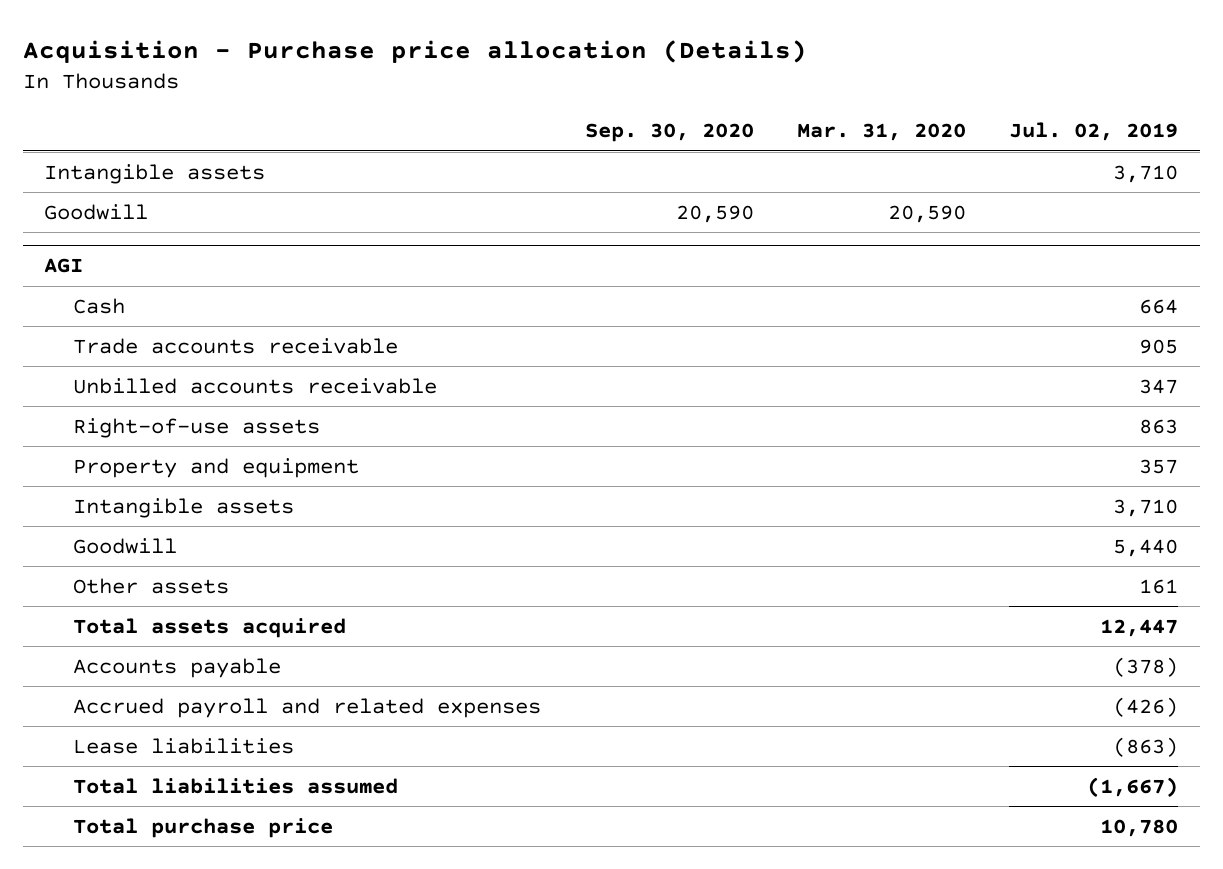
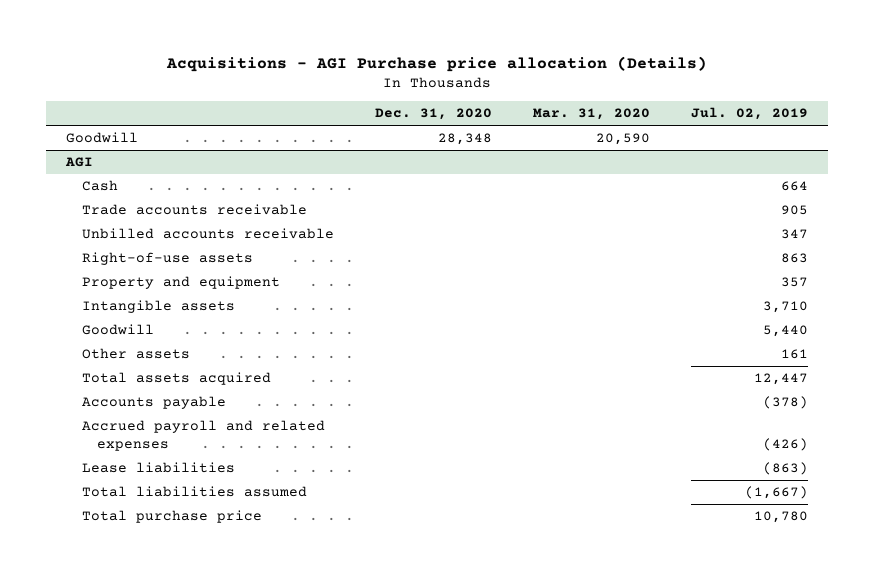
- Acquisition - Purchase price allocation (Details)
+ Acquisitions - AGI Purchase price allocation (Details)
- | Sep. 30, 2020 | Mar. 31, 2020 | Jul. 02, 2019
+ | Dec. 31, 2020 | Mar. 31, 2020 | Jul. 02, 2019
- Intangible assets | | | 3,710

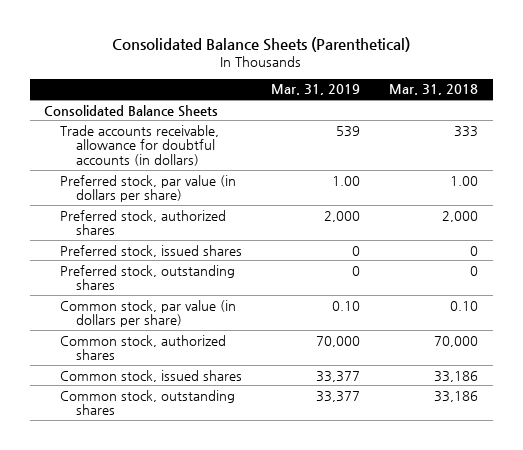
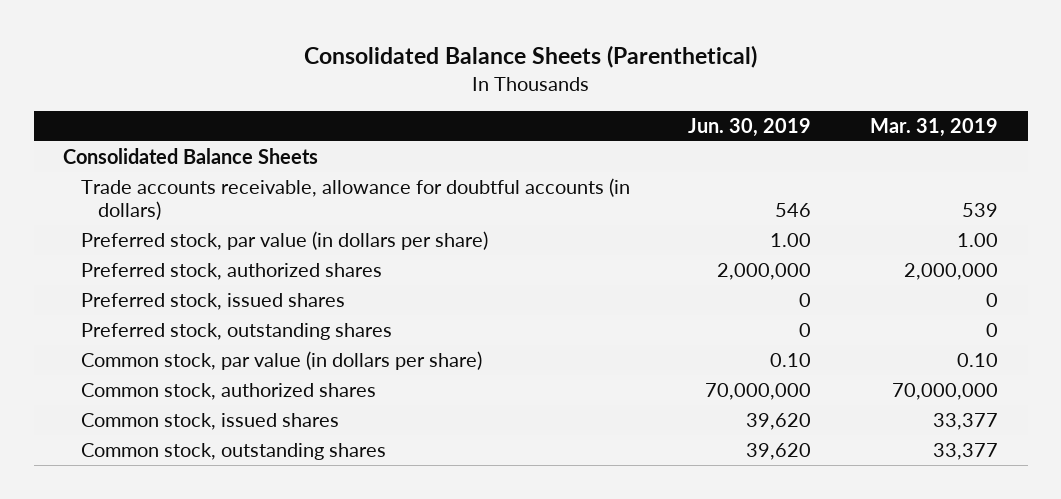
- | Mar. 31, 2019 | Mar. 31, 2018
+ | Jun. 30, 2019 | Mar. 31, 2019
- Preferred stock, authorized shares | 2,000 | 2,000
+ Preferred stock, authorized shares | 2,000,000 | 2,000,000
- Common stock, authorized shares | 70,000 | 70,000
+ Common stock, authorized shares | 70,000,000 | 70,000,000

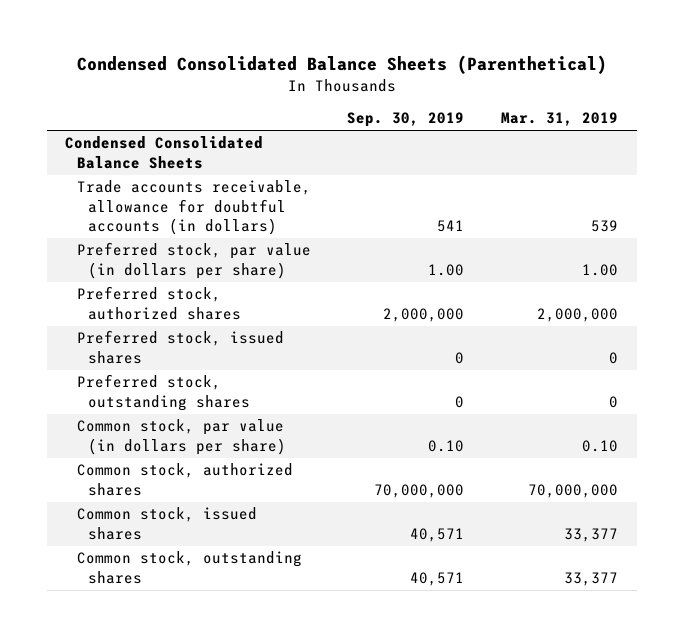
- Consolidated Balance Sheets (Parenthetical)
+ Condensed Consolidated Balance Sheets (Parenthetical)
- | Jun. 30, 2019 | Mar. 31, 2019
+ | Sep. 30, 2019 | Mar. 31, 2019
- Consolidated Balance Sheets
+ Condensed Consolidated Balance Sheets

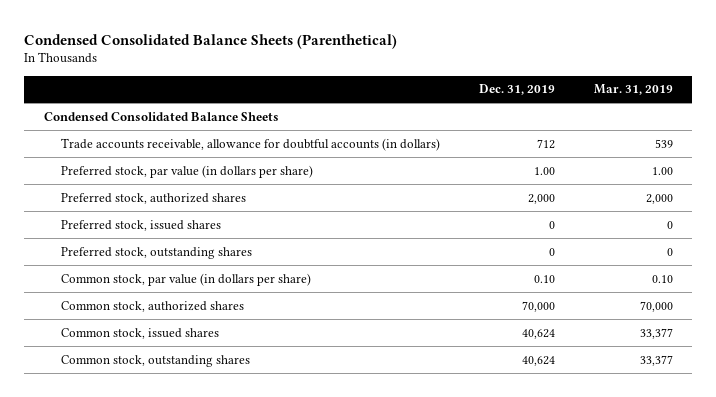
- | Sep. 30, 2019 | Mar. 31, 2019
+ | Dec. 31, 2019 | Mar. 31, 2019
- Preferred stock, authorized shares | 2,000,000 | 2,000,000
+ Preferred stock, authorized shares | 2,000 | 2,000
- Common stock, authorized shares | 70,000,000 | 70,000,000
+ Common stock, authorized shares | 70,000 | 70,000

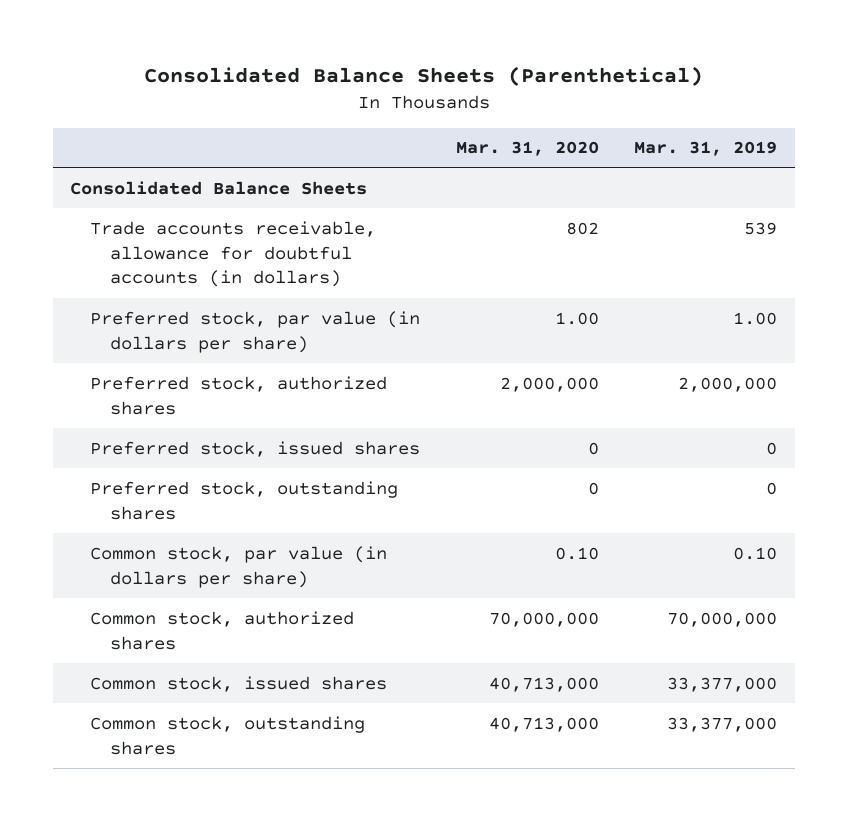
- Condensed Consolidated Balance Sheets (Parenthetical)
+ Consolidated Balance Sheets (Parenthetical)
- | Dec. 31, 2019 | Mar. 31, 2019
+ | Mar. 31, 2020 | Mar. 31, 2019
- Condensed Consolidated Balance Sheets
+ Consolidated Balance Sheets
- Preferred stock, authorized shares | 2,000 | 2,000
+ Preferred stock, authorized shares | 2,000,000 | 2,000,000
- Common stock, authorized shares | 70,000 | 70,000
- Common stock, issued shares | 40,624 | 33,377
- Common stock, outstanding shares | 40,624 | 33,377
+ Common stock, authorized shares | 70,000,000 | 70,000,000
+ Common stock, issued shares | 40,713,000 | 33,377,000
+ Common stock, outstanding shares | 40,713,000 | 33,377,000

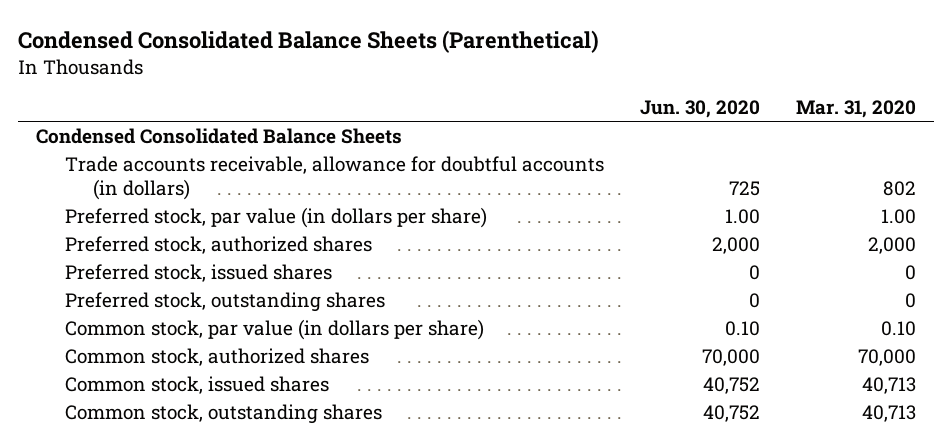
- Consolidated Balance Sheets (Parenthetical)
+ Condensed Consolidated Balance Sheets (Parenthetical)
- | Mar. 31, 2020 | Mar. 31, 2019
+ | Jun. 30, 2020 | Mar. 31, 2020
- Consolidated Balance Sheets
+ Condensed Consolidated Balance Sheets
- Preferred stock, authorized shares | 2,000,000 | 2,000,000
+ Preferred stock, authorized shares | 2,000 | 2,000
- Common stock, authorized shares | 70,000,000 | 70,000,000
- Common stock, issued shares | 40,713,000 | 33,377,000
- Common stock, outstanding shares | 40,713,000 | 33,377,000
+ Common stock, authorized shares | 70,000 | 70,000
+ Common stock, issued shares | 40,752 | 40,713
+ Common stock, outstanding shares | 40,752 | 40,713

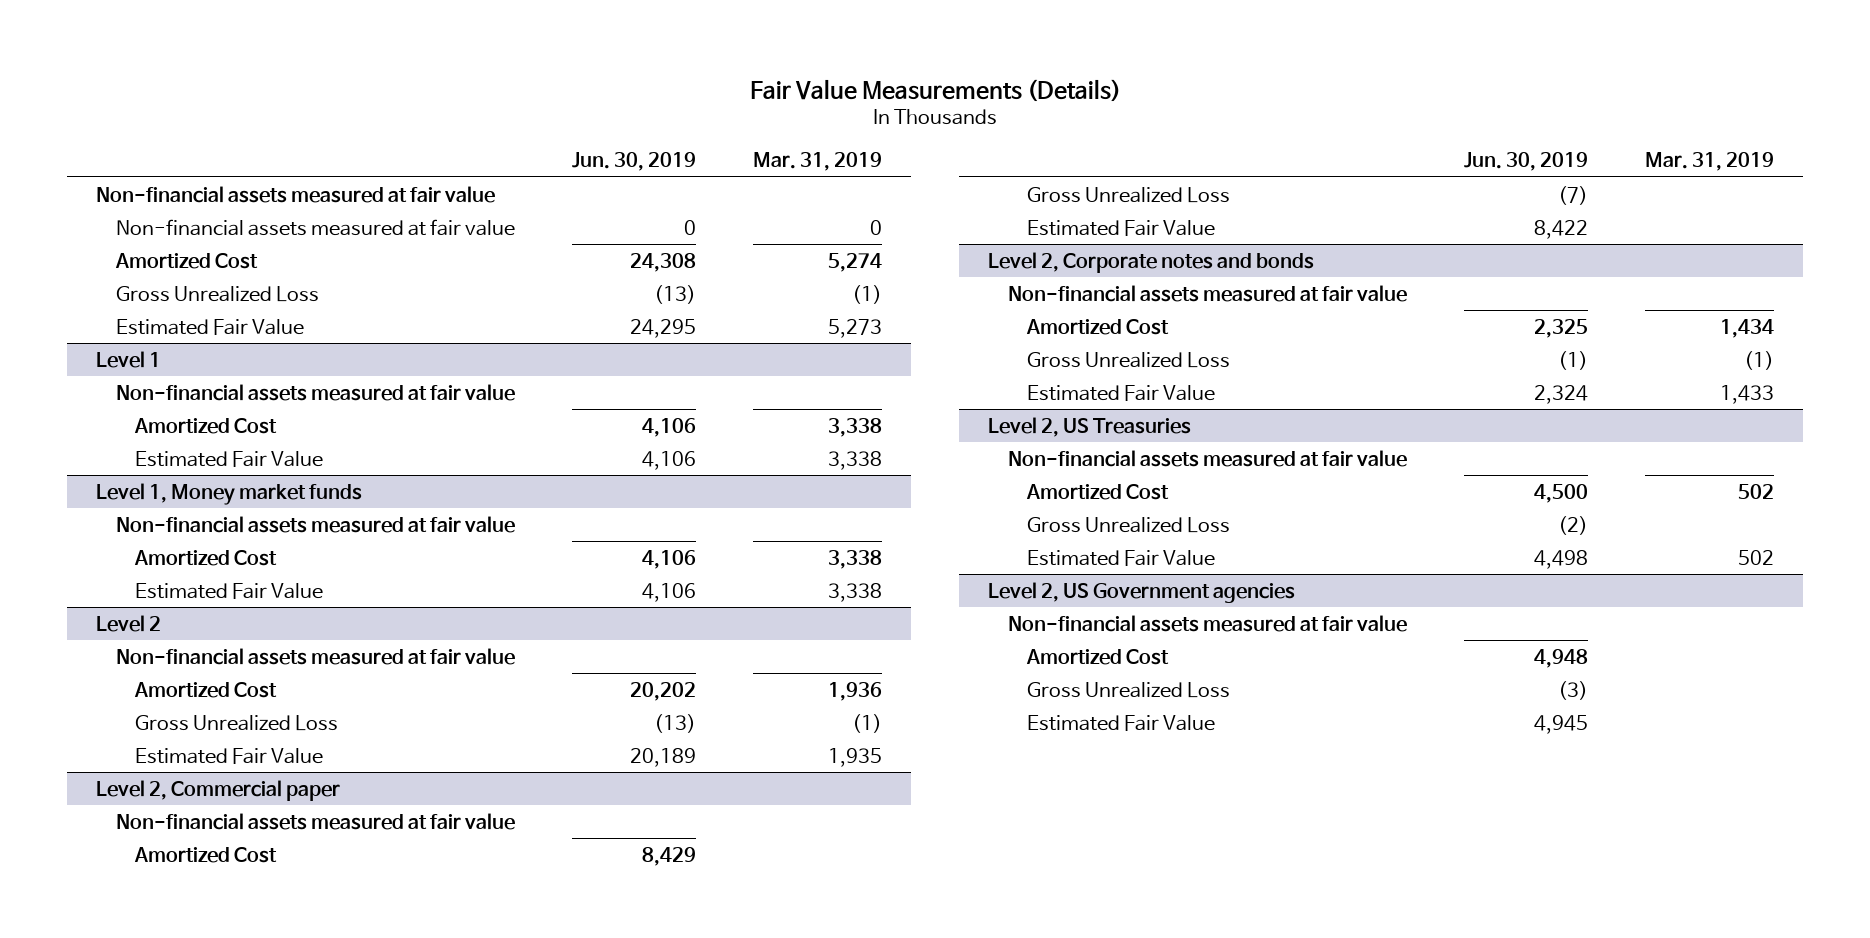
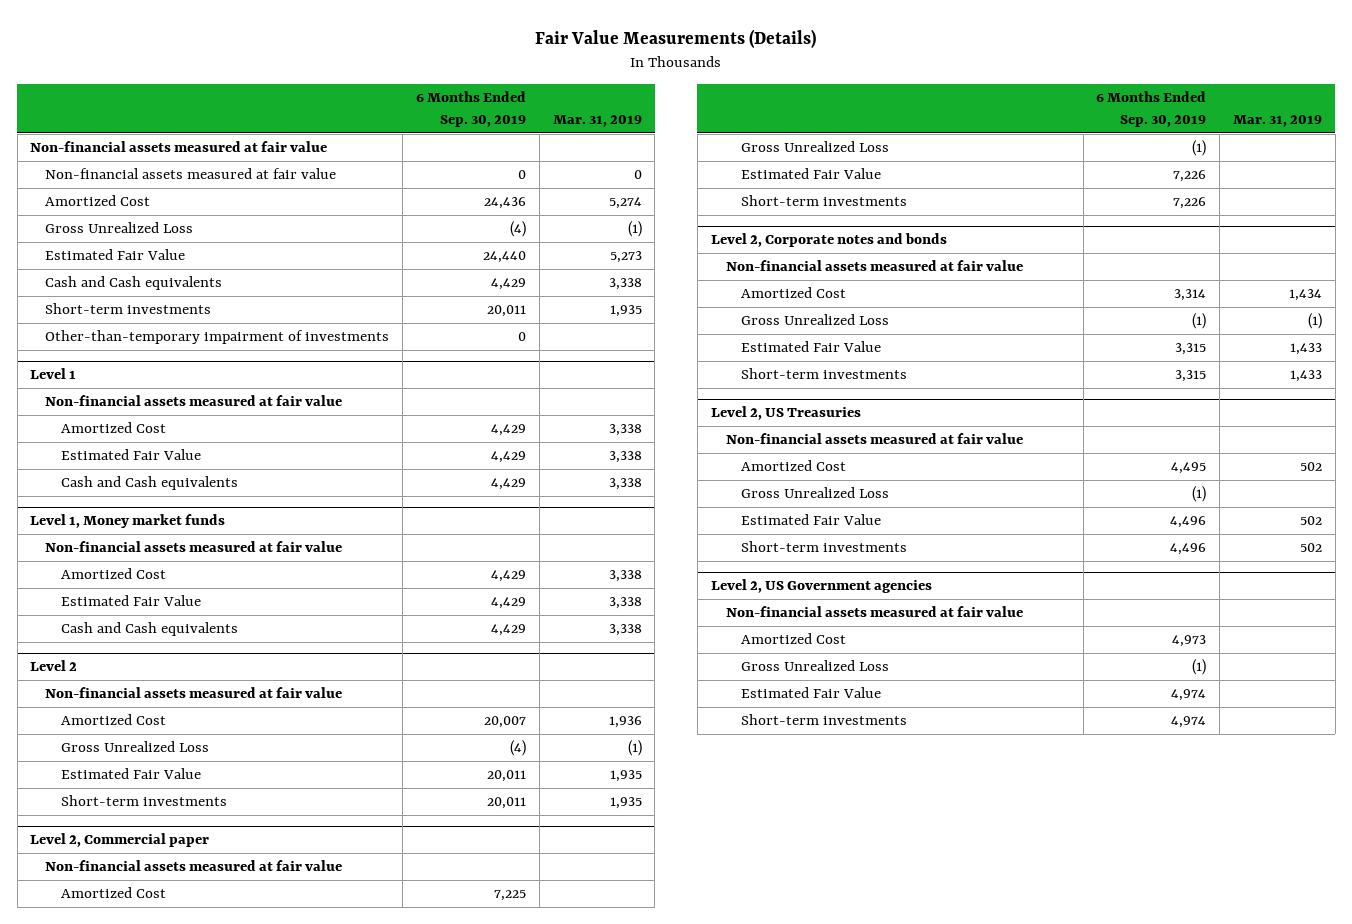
- | Jun. 30, 2019 | Mar. 31, 2019
+ | 6 Months Ended Sep. 30, 2019 | Mar. 31, 2019
+ Cash and Cash equivalents | 4,429 | 3,338
+ Short-term investments | 20,011 | 1,935
+ Other-than-temporary impairment of investments | 0 |
@ Level 1
+ Cash and Cash equivalents | 4,429 | 3,338
@ Level 1, Money market funds
+ Cash and Cash equivalents | 4,429 | 3,338
@ Level 2
+ Short-term investments | 20,011 | 1,935
@ Level 2, Commercial paper
+ Short-term investments | 7,226 |
@ Level 2, Corporate notes and bonds
+ Short-term investments | 3,315 | 1,433
@ Level 2, US Treasuries
+ Short-term investments | 4,496 | 502
@ Level 2, US Government agencies
+ Short-term investments | 4,974 |

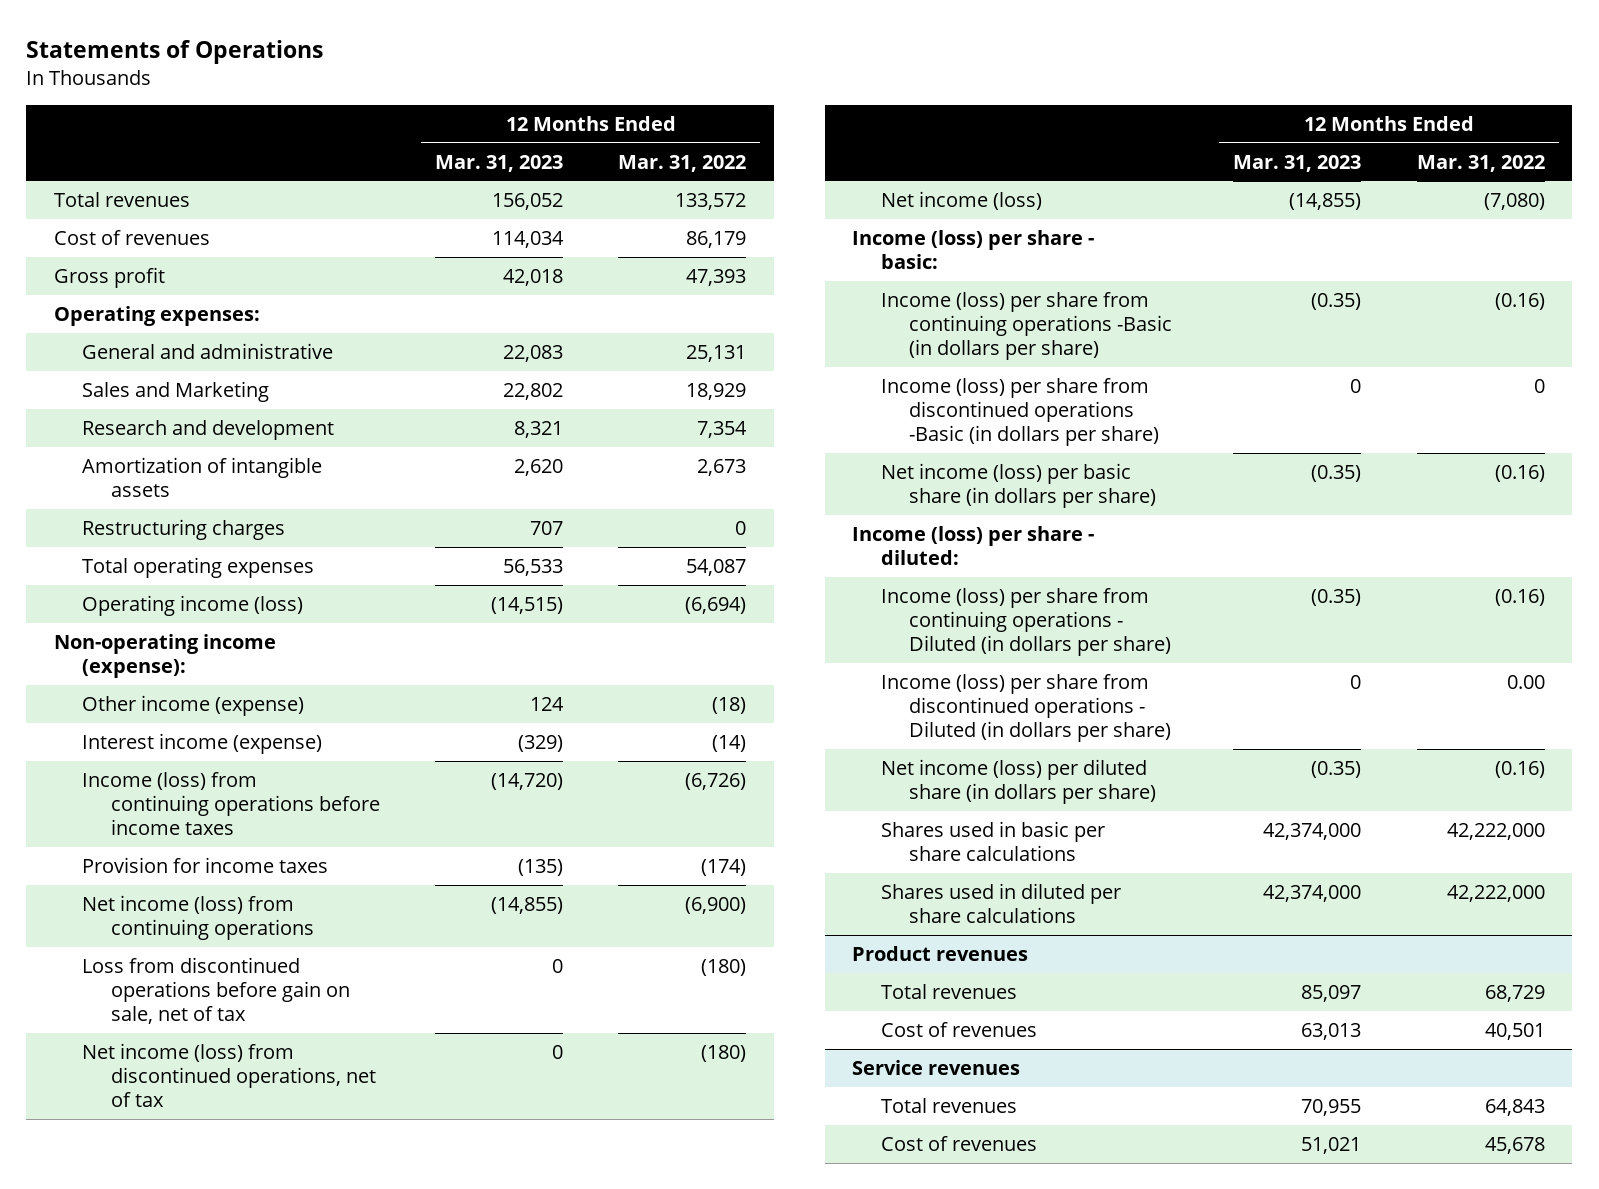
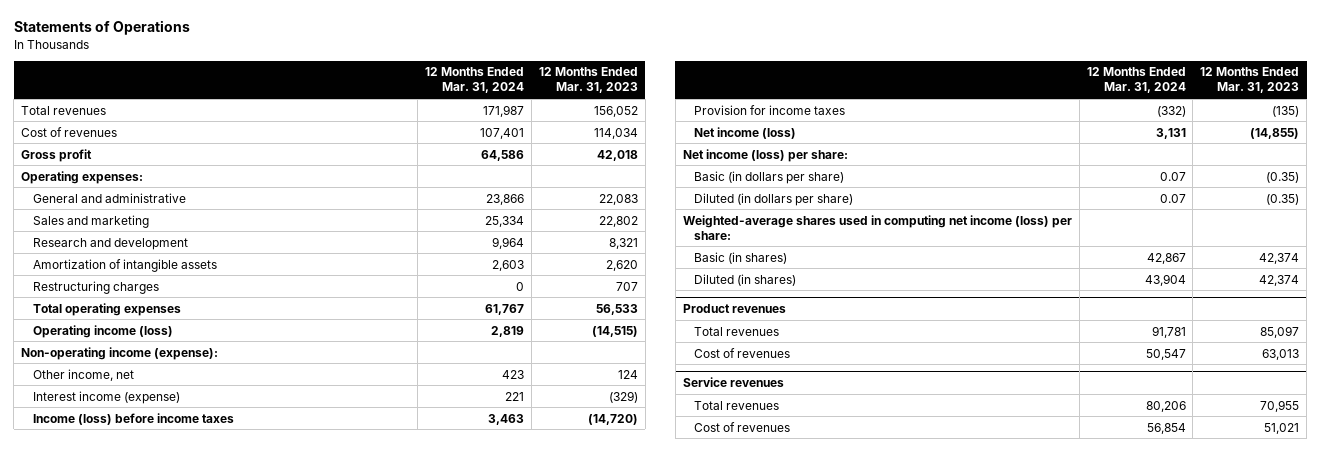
- | 12 Months Ended Mar. 31, 2023 | 12 Months Ended Mar. 31, 2022
+ | 12 Months Ended Mar. 31, 2024 | 12 Months Ended Mar. 31, 2023
- Sales and Marketing | 22,802 | 18,929
+ Sales and marketing | 25,334 | 22,802
- Other income (expense) | 124 | (18)
+ Other income, net | 423 | 124
- Income (loss) from continuing operations before income taxes | (14,720) | (6,726)
+ Income (loss) before income taxes | 3,463 | (14,720)
- Net income (loss) from continuing operations | (14,855) | (6,900)
- Loss from discontinued operations before gain on sale, net of tax | 0 | (180)
- Net income (loss) from discontinued operations, net of tax | 0 | (180)
- Income (loss) per share - basic:
- Income (loss) per share from continuing operations -Basic (in dollars per share) | (0.35) | (0.16)
- Income (loss) per share from discontinued operations -Basic (in dollars per share) | 0 | 0
- Net income (loss) per basic share (in dollars per share) | (0.35) | (0.16)
- Income (loss) per share - diluted:
- Income (loss) per share from continuing operations - Diluted (in dollars per share) | (0.35) | (0.16)
- Income (loss) per share from discontinued operations - Diluted (in dollars per share) | 0 | 0.00
- Net income (loss) per diluted share (in dollars per share) | (0.35) | (0.16)
- Shares used in basic per share calculations | 42,374,000 | 42,222,000
- Shares used in diluted per share calculations | 42,374,000 | 42,222,000
+ Net income (loss) per share:
+ Basic (in dollars per share) | 0.07 | (0.35)
+ Diluted (in dollars per share) | 0.07 | (0.35)
+ Weighted-average shares used in computing net income (loss) per share:
+ Basic (in shares) | 42,867 | 42,374
+ Diluted (in shares) | 43,904 | 42,374

